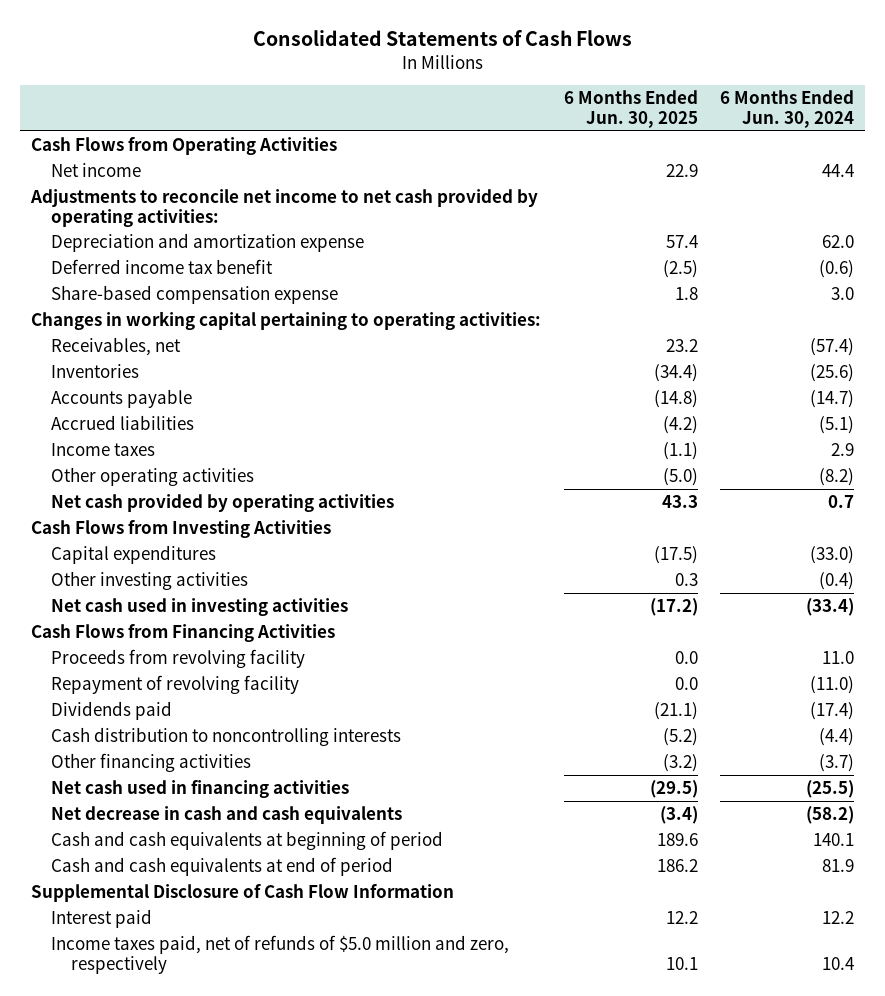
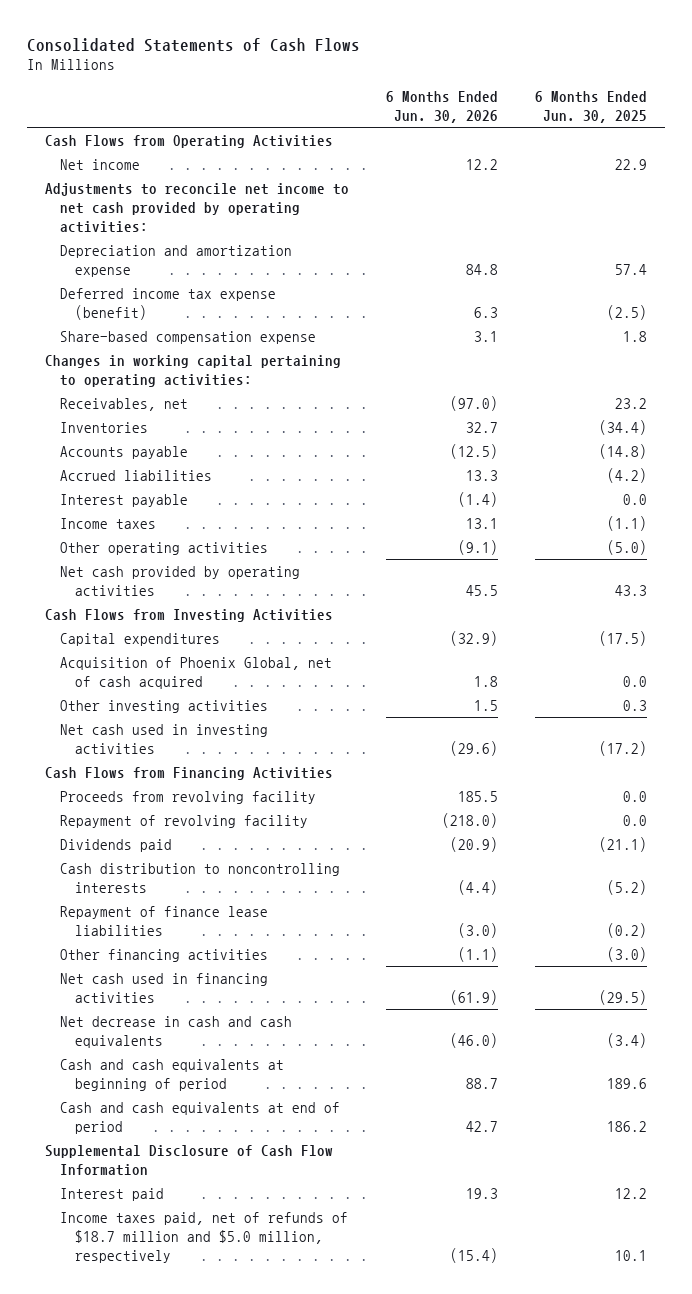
- | 6 Months Ended Jun. 30, 2025 | 6 Months Ended Jun. 30, 2024
+ | 6 Months Ended Jun. 30, 2026 | 6 Months Ended Jun. 30, 2025
- Deferred income tax benefit | (2.5) | (0.6)
+ Deferred income tax expense (benefit) | 6.3 | (2.5)
+ Interest payable | (1.4) | 0.0
+ Acquisition of Phoenix Global, net of cash acquired | 1.8 | 0.0
- Other financing activities | (3.2) | (3.7)
+ Repayment of finance lease liabilities | (3.0) | (0.2)
+ Other financing activities | (1.1) | (3.0)
- Income taxes paid, net of refunds of $5.0 million and zero, respectively | 10.1 | 10.4
+ Income taxes paid, net of refunds of $18.7 million and $5.0 million, respectively | (15.4) | 10.1

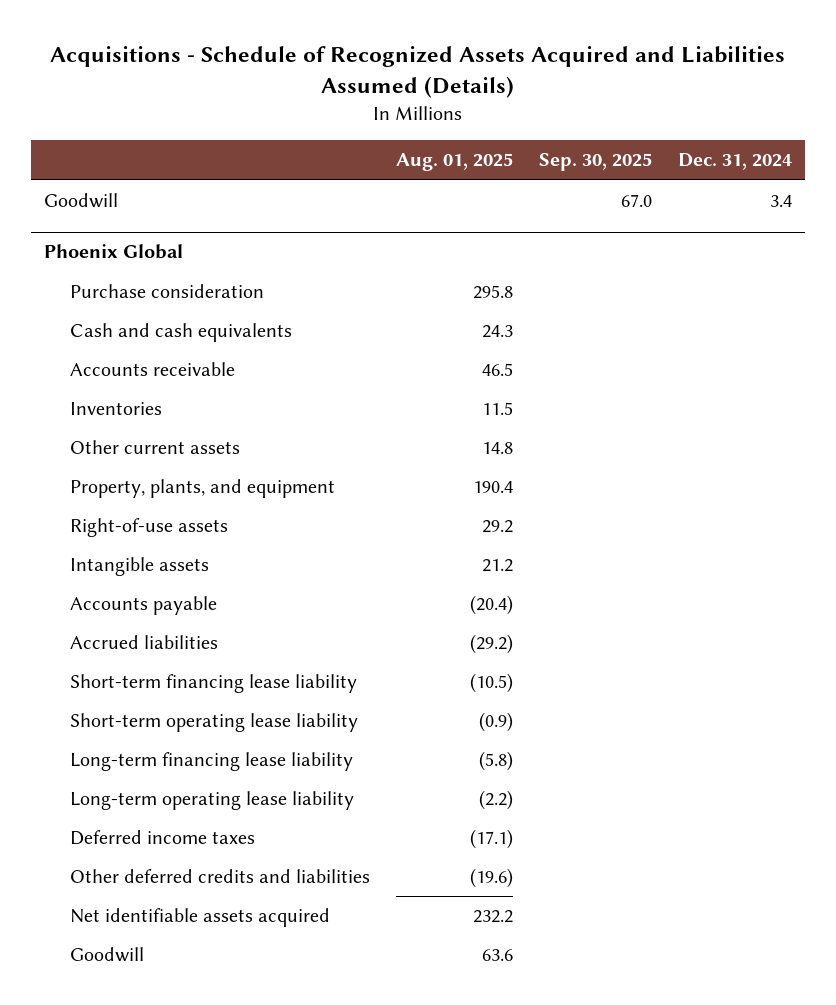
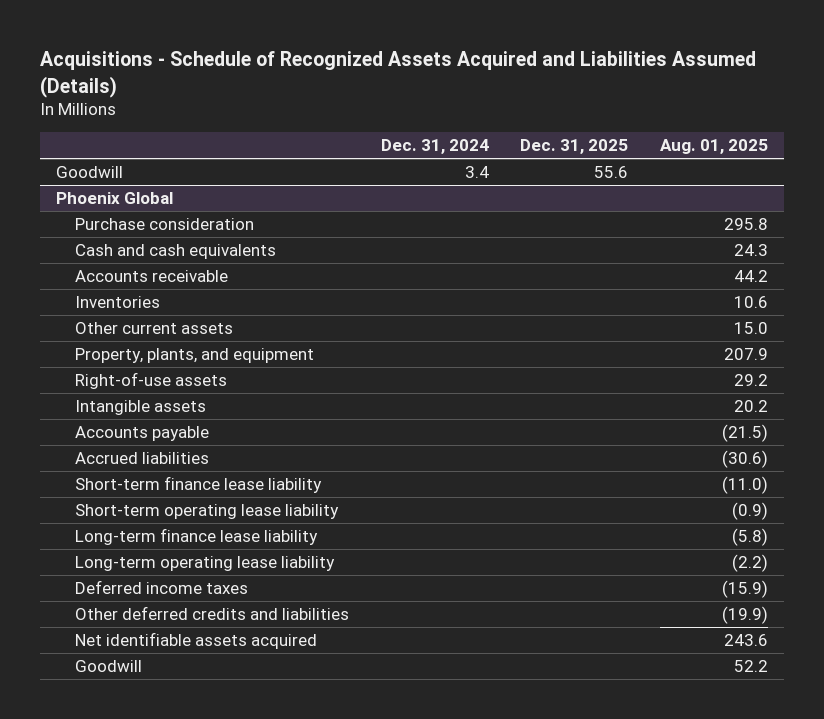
- | Aug. 01, 2025 | Sep. 30, 2025 | Dec. 31, 2024
+ | Dec. 31, 2024 | Dec. 31, 2025 | Aug. 01, 2025
@ Phoenix Global
- Accounts receivable | 46.5 | |
- Inventories | 11.5 | |
- Other current assets | 14.8 | |
- Property, plants, and equipment | 190.4 | |
+ Accounts receivable | | | 44.2
+ Inventories | | | 10.6
+ Other current assets | | | 15.0
+ Property, plants, and equipment | | | 207.9
- Intangible assets | 21.2 | |
- Accounts payable | (20.4) | |
- Accrued liabilities | (29.2) | |
- Short-term financing lease liability | (10.5) | |
+ Intangible assets | | | 20.2
+ Accounts payable | | | (21.5)
+ Accrued liabilities | | | (30.6)
+ Short-term finance lease liability | | | (11.0)
- Long-term financing lease liability | (5.8) | |
+ Long-term finance lease liability | | | (5.8)
- Deferred income taxes | (17.1) | |
- Other deferred credits and liabilities | (19.6) | |
- Net identifiable assets acquired | 232.2 | |
- Goodwill | 63.6 | |
+ Deferred income taxes | | | (15.9)
+ Other deferred credits and liabilities | | | (19.9)
+ Net identifiable assets acquired | | | 243.6
+ Goodwill | | | 52.2

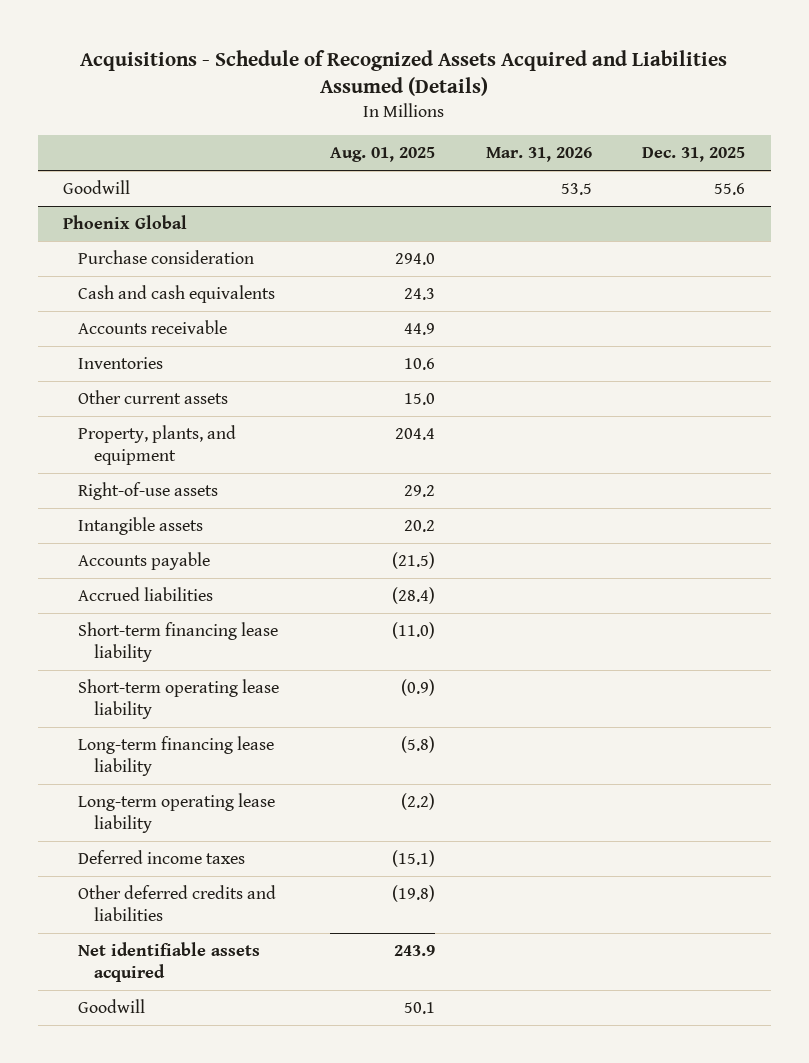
- | Dec. 31, 2024 | Dec. 31, 2025 | Aug. 01, 2025
+ | Aug. 01, 2025 | Mar. 31, 2026 | Dec. 31, 2025
@ Phoenix Global
- Purchase consideration | | | 295.8
+ Purchase consideration | 294.0 | |
- Accounts receivable | | | 44.2
+ Accounts receivable | 44.9 | |
- Property, plants, and equipment | | | 207.9
+ Property, plants, and equipment | 204.4 | |
- Accrued liabilities | | | (30.6)
- Short-term finance lease liability | | | (11.0)
+ Accrued liabilities | (28.4) | |
+ Short-term financing lease liability | (11.0) | |
- Long-term finance lease liability | | | (5.8)
+ Long-term financing lease liability | (5.8) | |
- Deferred income taxes | | | (15.9)
- Other deferred credits and liabilities | | | (19.9)
- Net identifiable assets acquired | | | 243.6
- Goodwill | | | 52.2
+ Deferred income taxes | (15.1) | |
+ Other deferred credits and liabilities | (19.8) | |
+ Net identifiable assets acquired | 243.9 | |
+ Goodwill | 50.1 | |

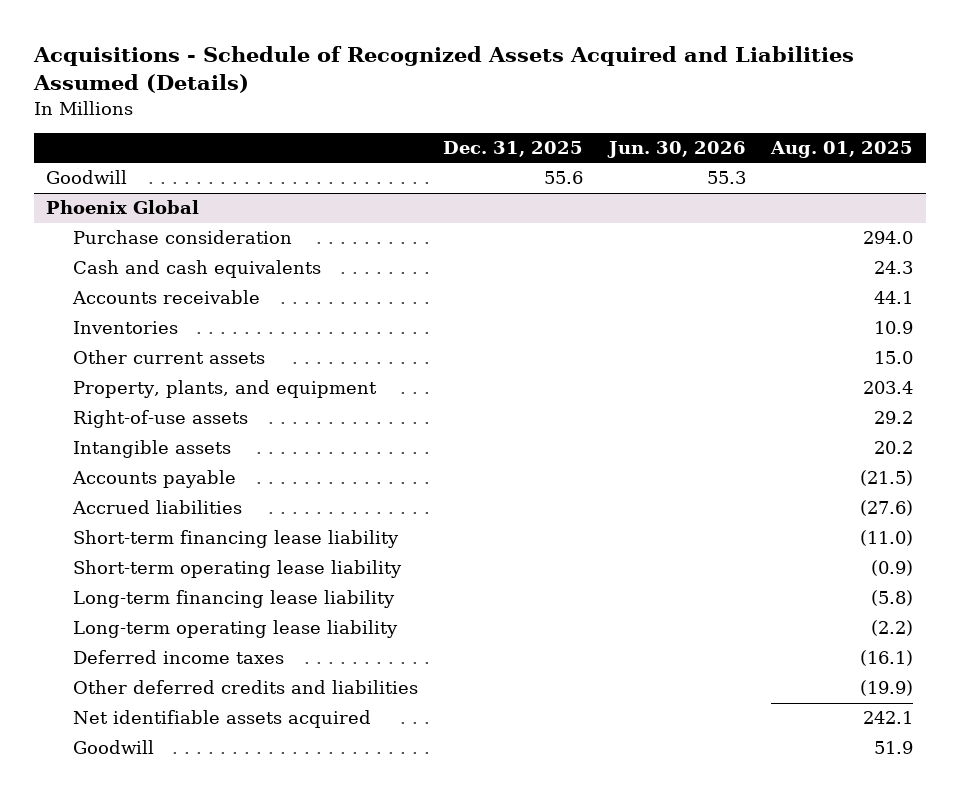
- | Aug. 01, 2025 | Mar. 31, 2026 | Dec. 31, 2025
+ | Dec. 31, 2025 | Jun. 30, 2026 | Aug. 01, 2025
@ Phoenix Global
- Accounts receivable | 44.9 | |
- Inventories | 10.6 | |
+ Accounts receivable | | | 44.1
+ Inventories | | | 10.9
- Property, plants, and equipment | 204.4 | |
+ Property, plants, and equipment | | | 203.4
- Accrued liabilities | (28.4) | |
+ Accrued liabilities | | | (27.6)
- Deferred income taxes | (15.1) | |
- Other deferred credits and liabilities | (19.8) | |
- Net identifiable assets acquired | 243.9 | |
- Goodwill | 50.1 | |
+ Deferred income taxes | | | (16.1)
+ Other deferred credits and liabilities | | | (19.9)
+ Net identifiable assets acquired | | | 242.1
+ Goodwill | | | 51.9

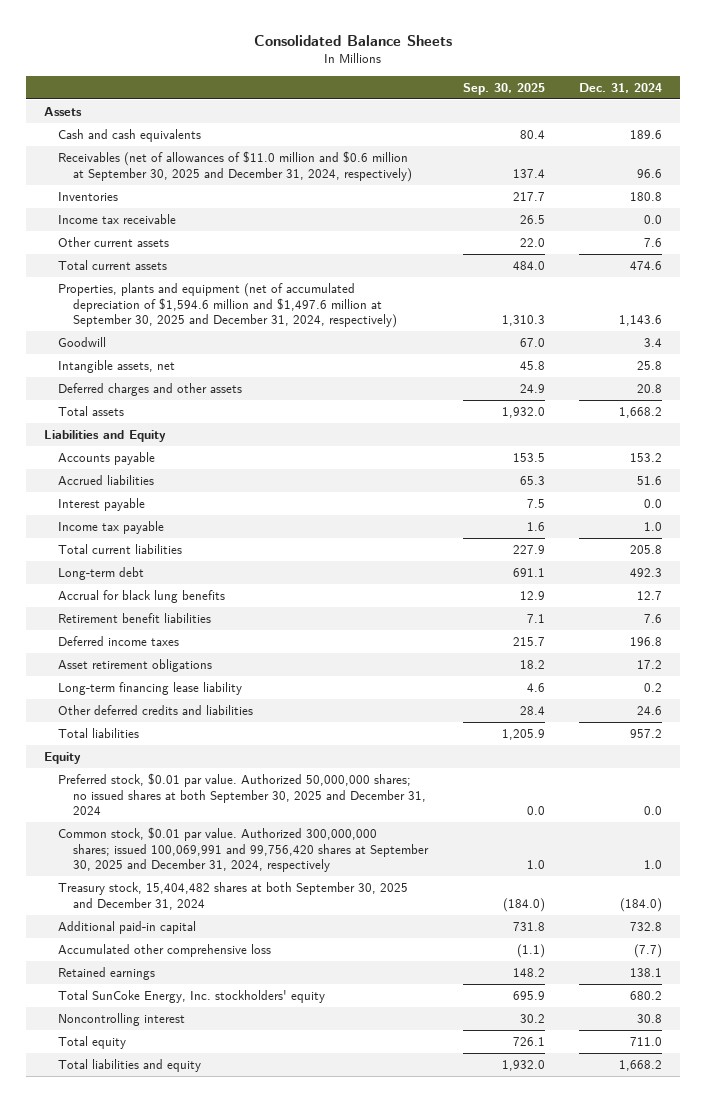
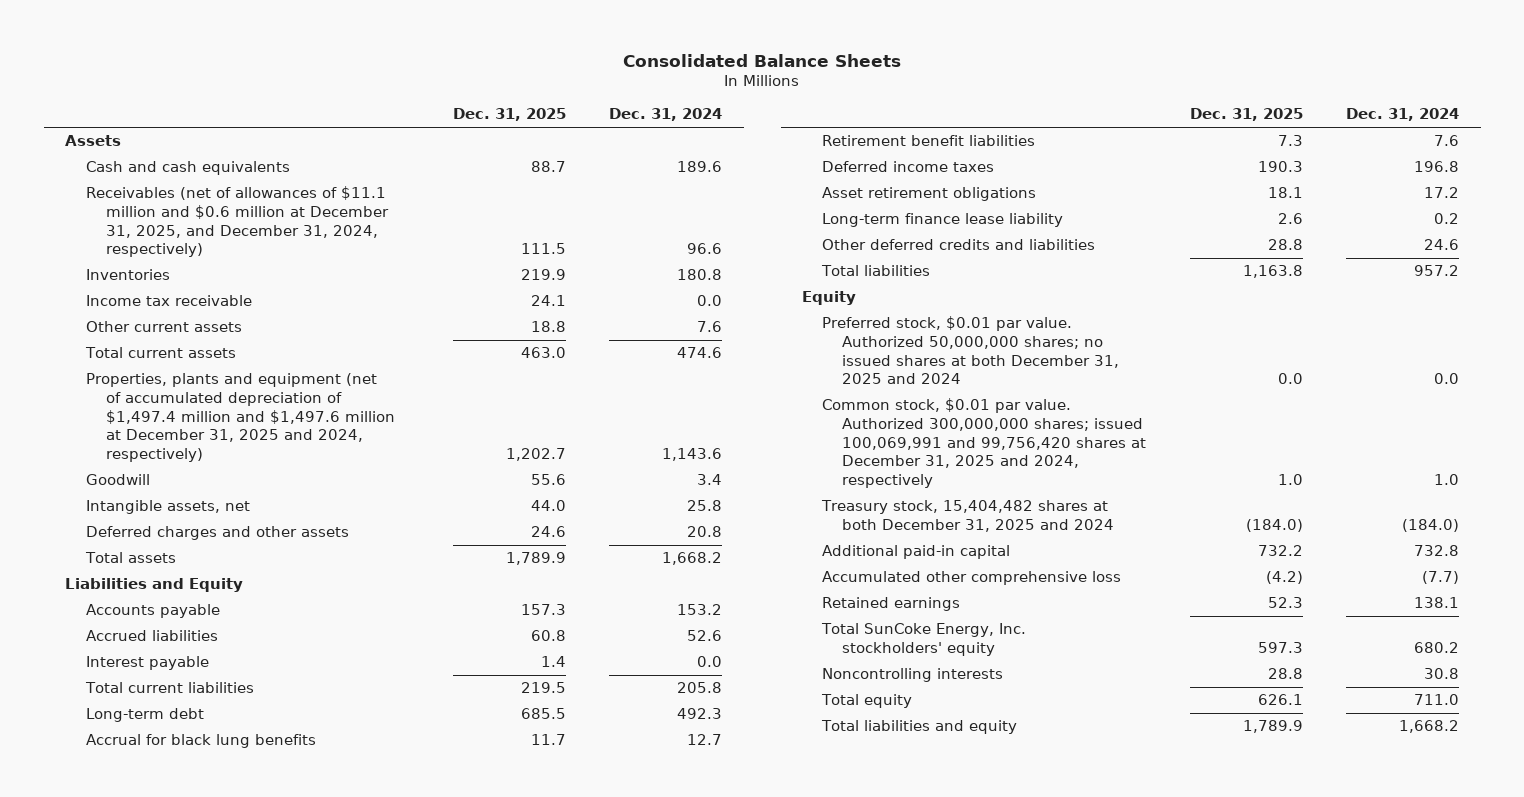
- | Sep. 30, 2025 | Dec. 31, 2024
+ | Dec. 31, 2025 | Dec. 31, 2024
- Receivables (net of allowances of $11.0 million and $0.6 million at September 30, 2025 and December 31, 2024, respectively) | 137.4 | 96.6
+ Receivables (net of allowances of $11.1 million and $0.6 million at December 31, 2025, and December 31, 2024, respectively) | 111.5 | 96.6
- Properties, plants and equipment (net of accumulated depreciation of $1,594.6 million and $1,497.6 million at September 30, 2025 and December 31, 2024, respectively) | 1,310.3 | 1,143.6
+ Properties, plants and equipment (net of accumulated depreciation of $1,497.4 million and $1,497.6 million at December 31, 2025 and 2024, respectively) | 1,202.7 | 1,143.6
- Accrued liabilities | 65.3 | 51.6
+ Accrued liabilities | 60.8 | 52.6
- Income tax payable | 1.6 | 1.0
- Long-term financing lease liability | 4.6 | 0.2
+ Long-term finance lease liability | 2.6 | 0.2
- Preferred stock, $0.01 par value. Authorized 50,000,000 shares; no issued shares at both September 30, 2025 and December 31, 2024 | 0.0 | 0.0
- Common stock, $0.01 par value. Authorized 300,000,000 shares; issued 100,069,991 and 99,756,420 shares at September 30, 2025 and December 31, 2024, respectively | 1.0 | 1.0
- Treasury stock, 15,404,482 shares at both September 30, 2025 and December 31, 2024 | (184.0) | (184.0)
+ Preferred stock, $0.01 par value. Authorized 50,000,000 shares; no issued shares at both December 31, 2025 and 2024 | 0.0 | 0.0
+ Common stock, $0.01 par value. Authorized 300,000,000 shares; issued 100,069,991 and 99,756,420 shares at December 31, 2025 and 2024, respectively | 1.0 | 1.0
+ Treasury stock, 15,404,482 shares at both December 31, 2025 and 2024 | (184.0) | (184.0)
- Noncontrolling interest | 30.2 | 30.8
+ Noncontrolling interests | 28.8 | 30.8

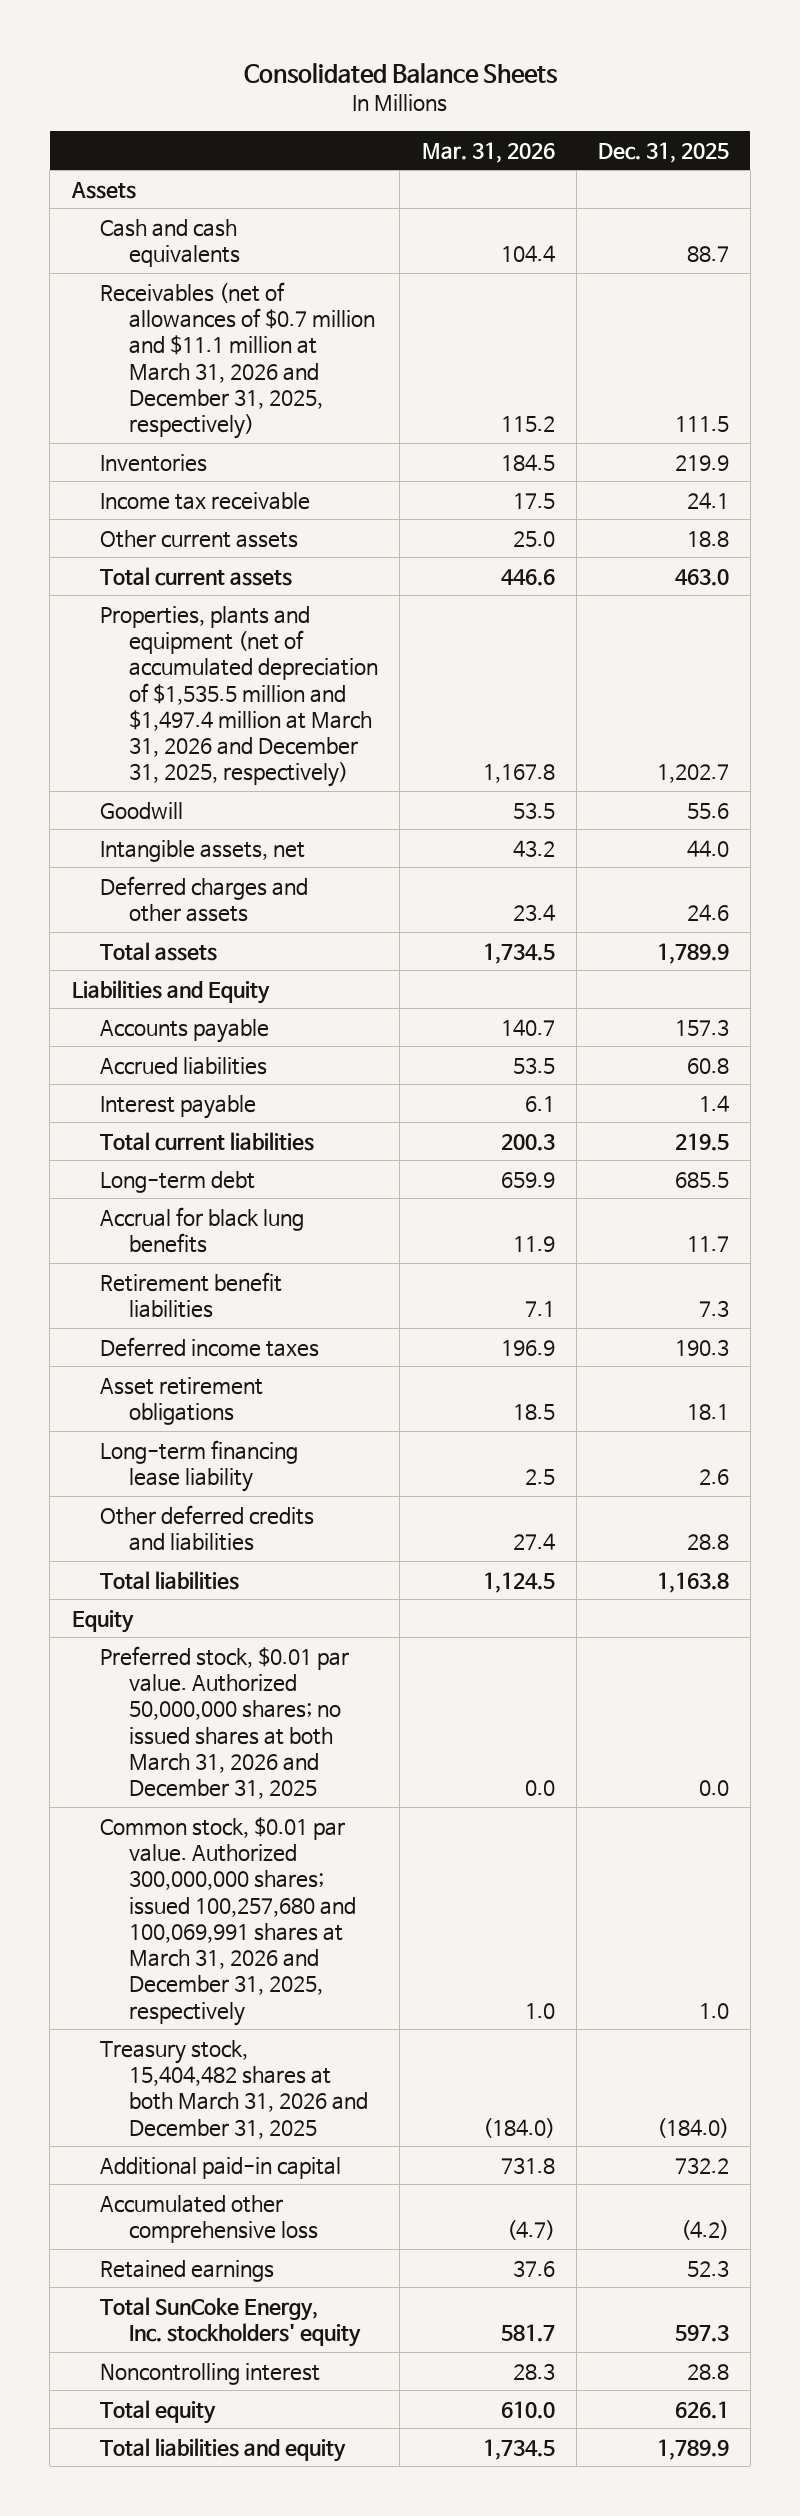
- | Dec. 31, 2025 | Dec. 31, 2024
+ | Mar. 31, 2026 | Dec. 31, 2025
- Receivables (net of allowances of $11.1 million and $0.6 million at December 31, 2025, and December 31, 2024, respectively) | 111.5 | 96.6
+ Receivables (net of allowances of $0.7 million and $11.1 million at March 31, 2026 and December 31, 2025, respectively) | 115.2 | 111.5
- Properties, plants and equipment (net of accumulated depreciation of $1,497.4 million and $1,497.6 million at December 31, 2025 and 2024, respectively) | 1,202.7 | 1,143.6
+ Properties, plants and equipment (net of accumulated depreciation of $1,535.5 million and $1,497.4 million at March 31, 2026 and December 31, 2025, respectively) | 1,167.8 | 1,202.7
- Long-term finance lease liability | 2.6 | 0.2
+ Long-term financing lease liability | 2.5 | 2.6
- Preferred stock, $0.01 par value. Authorized 50,000,000 shares; no issued shares at both December 31, 2025 and 2024 | 0.0 | 0.0
- Common stock, $0.01 par value. Authorized 300,000,000 shares; issued 100,069,991 and 99,756,420 shares at December 31, 2025 and 2024, respectively | 1.0 | 1.0
- Treasury stock, 15,404,482 shares at both December 31, 2025 and 2024 | (184.0) | (184.0)
+ Preferred stock, $0.01 par value. Authorized 50,000,000 shares; no issued shares at both March 31, 2026 and December 31, 2025 | 0.0 | 0.0
+ Common stock, $0.01 par value. Authorized 300,000,000 shares; issued 100,257,680 and 100,069,991 shares at March 31, 2026 and December 31, 2025, respectively | 1.0 | 1.0
+ Treasury stock, 15,404,482 shares at both March 31, 2026 and December 31, 2025 | (184.0) | (184.0)
- Noncontrolling interests | 28.8 | 30.8
+ Noncontrolling interest | 28.3 | 28.8

